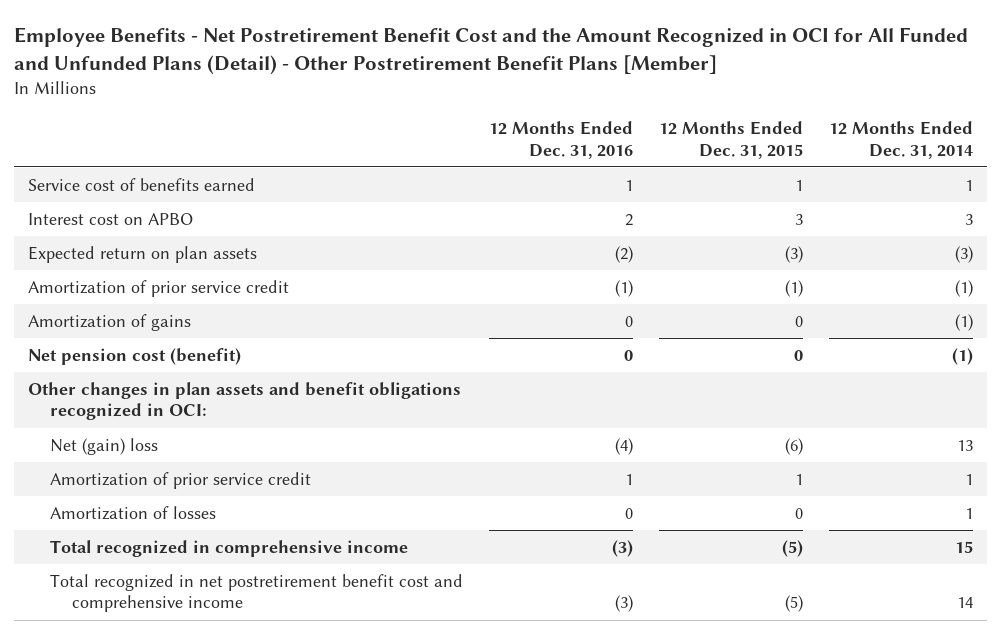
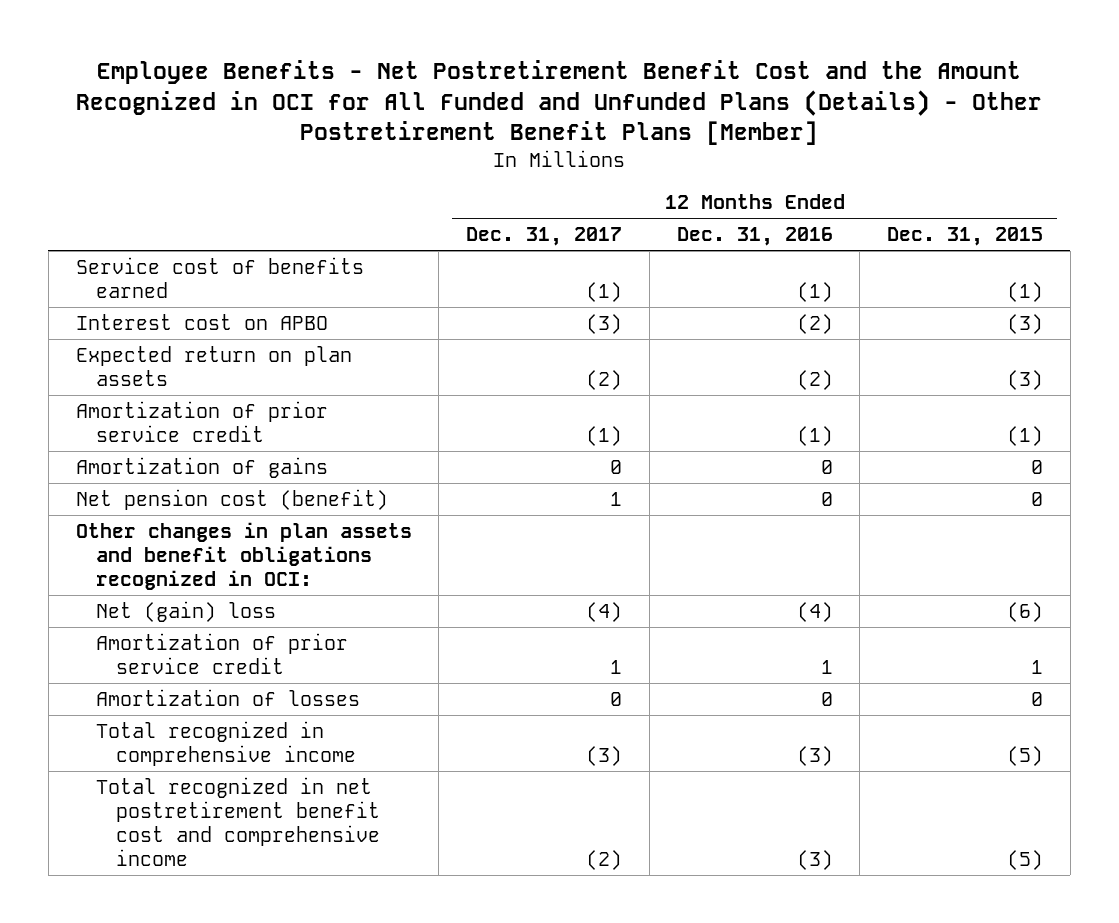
- Employee Benefits - Net Postretirement Benefit Cost and the Amount Recognized in OCI for All Funded and Unfunded Plans (Detail) - Other Postretirement Benefit Plans [Member]
+ Employee Benefits - Net Postretirement Benefit Cost and the Amount Recognized in OCI for All Funded and Unfunded Plans (Details) - Other Postretirement Benefit Plans [Member]
- | 12 Months Ended Dec. 31, 2016 | 12 Months Ended Dec. 31, 2015 | 12 Months Ended Dec. 31, 2014
+ | 12 Months Ended Dec. 31, 2017 | 12 Months Ended Dec. 31, 2016 | 12 Months Ended Dec. 31, 2015
- Service cost of benefits earned | 1 | 1 | 1
- Interest cost on APBO | 2 | 3 | 3
+ Service cost of benefits earned | (1) | (1) | (1)
+ Interest cost on APBO | (3) | (2) | (3)

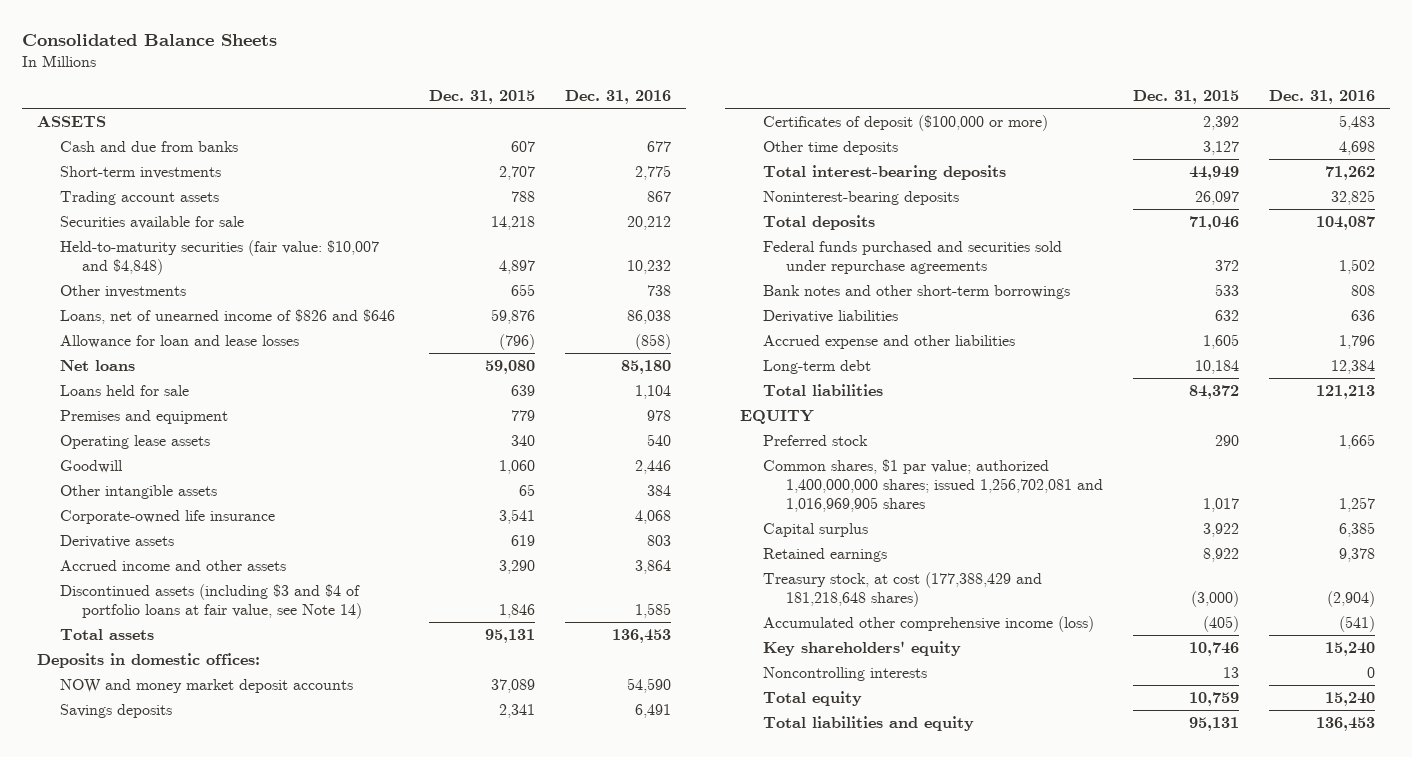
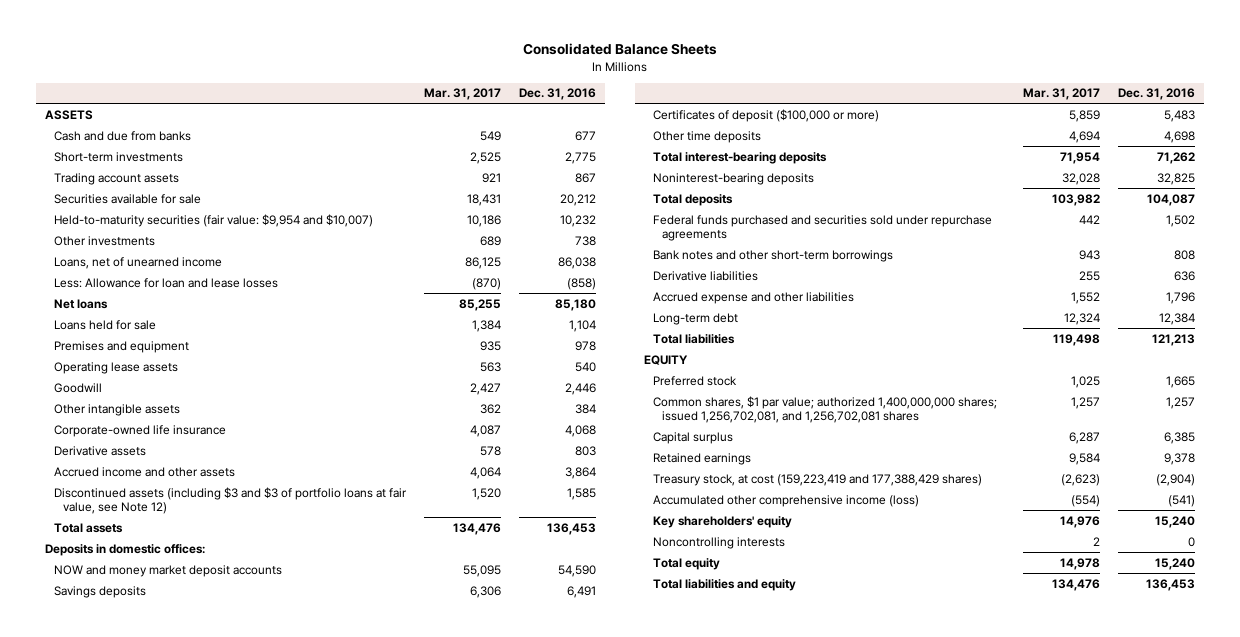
- | Dec. 31, 2015 | Dec. 31, 2016
+ | Mar. 31, 2017 | Dec. 31, 2016
- Held-to-maturity securities (fair value: $10,007 and $4,848) | 4,897 | 10,232
+ Held-to-maturity securities (fair value: $9,954 and $10,007) | 10,186 | 10,232
- Loans, net of unearned income of $826 and $646 | 59,876 | 86,038
- Allowance for loan and lease losses | (796) | (858)
+ Loans, net of unearned income | 86,125 | 86,038
+ Less: Allowance for loan and lease losses | (870) | (858)
- Discontinued assets (including $3 and $4 of portfolio loans at fair value, see Note 14) | 1,846 | 1,585
+ Discontinued assets (including $3 and $3 of portfolio loans at fair value, see Note 12) | 1,520 | 1,585
- Common shares, $1 par value; authorized 1,400,000,000 shares; issued 1,256,702,081 and 1,016,969,905 shares | 1,017 | 1,257
+ Common shares, $1 par value; authorized 1,400,000,000 shares; issued 1,256,702,081, and 1,256,702,081 shares | 1,257 | 1,257
- Treasury stock, at cost (177,388,429 and 181,218,648 shares) | (3,000) | (2,904)
+ Treasury stock, at cost (159,223,419 and 177,388,429 shares) | (2,623) | (2,904)

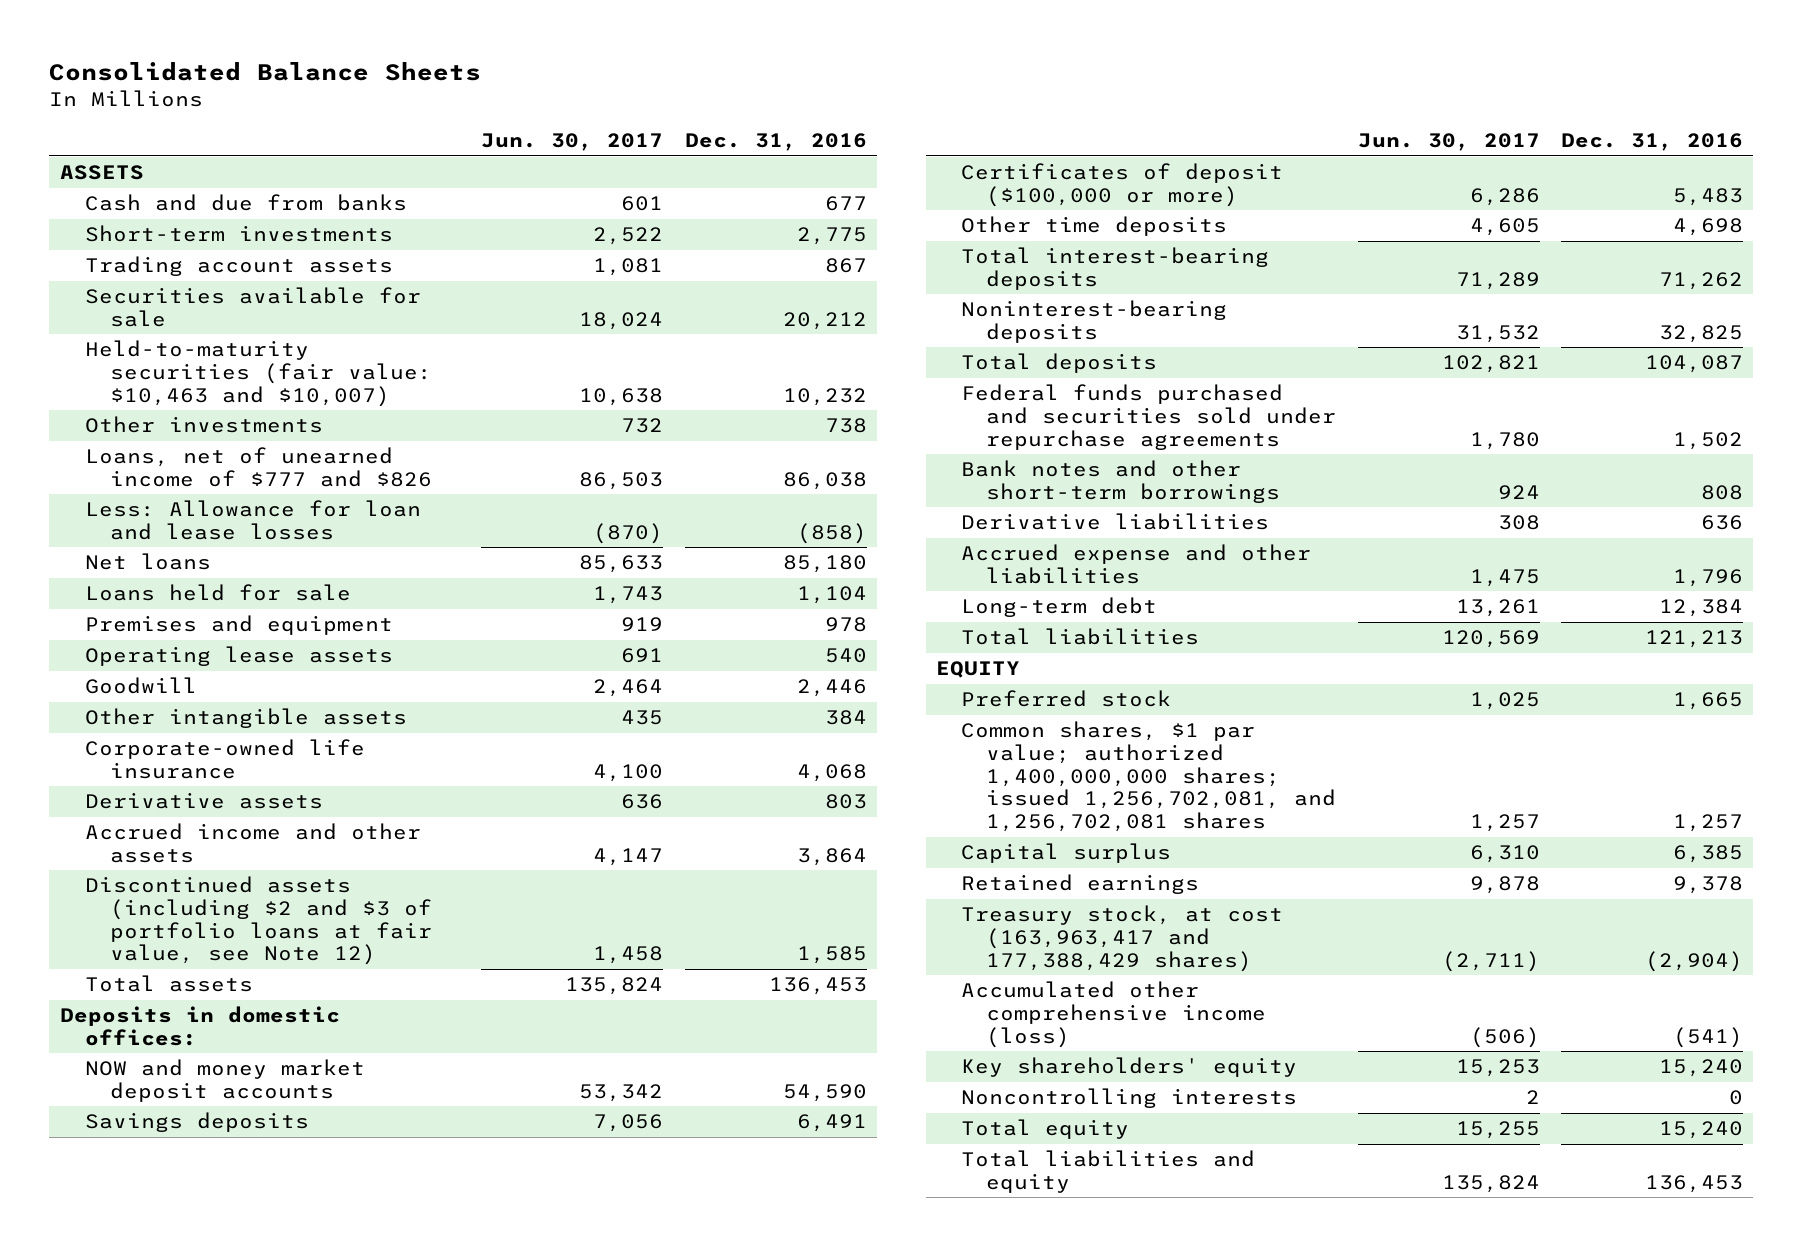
- | Mar. 31, 2017 | Dec. 31, 2016
+ | Jun. 30, 2017 | Dec. 31, 2016
- Held-to-maturity securities (fair value: $9,954 and $10,007) | 10,186 | 10,232
+ Held-to-maturity securities (fair value: $10,463 and $10,007) | 10,638 | 10,232
- Loans, net of unearned income | 86,125 | 86,038
+ Loans, net of unearned income of $777 and $826 | 86,503 | 86,038
- Discontinued assets (including $3 and $3 of portfolio loans at fair value, see Note 12) | 1,520 | 1,585
+ Discontinued assets (including $2 and $3 of portfolio loans at fair value, see Note 12) | 1,458 | 1,585
- Treasury stock, at cost (159,223,419 and 177,388,429 shares) | (2,623) | (2,904)
+ Treasury stock, at cost (163,963,417 and 177,388,429 shares) | (2,711) | (2,904)

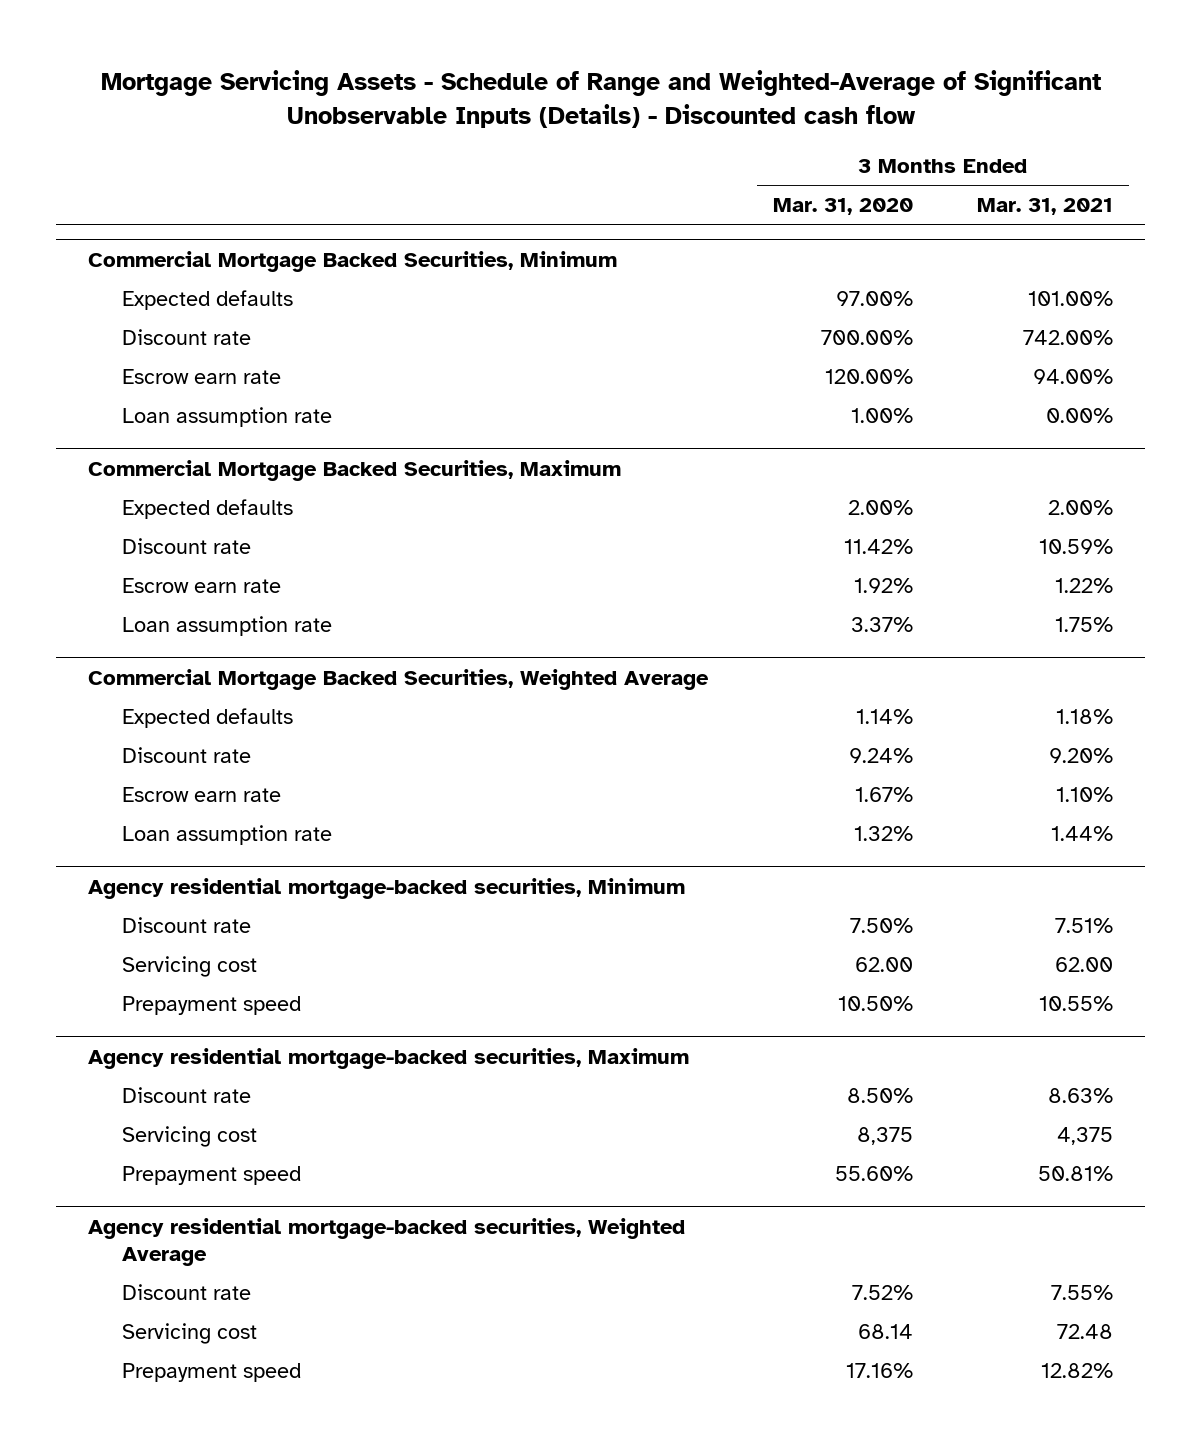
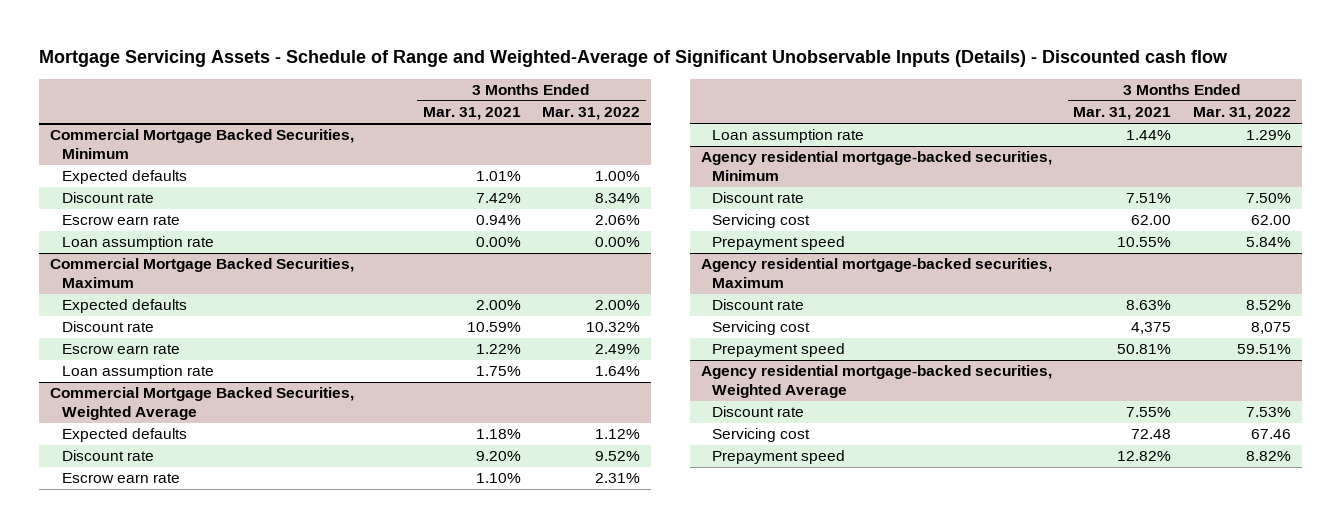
- | 3 Months Ended Mar. 31, 2020 | 3 Months Ended Mar. 31, 2021
+ | 3 Months Ended Mar. 31, 2021 | 3 Months Ended Mar. 31, 2022
@ Commercial Mortgage Backed Securities, Minimum
- Expected defaults | 97.00% | 101.00%
- Discount rate | 700.00% | 742.00%
- Escrow earn rate | 120.00% | 94.00%
+ Expected defaults | 1.01% | 1.00%
+ Discount rate | 7.42% | 8.34%
+ Escrow earn rate | 0.94% | 2.06%

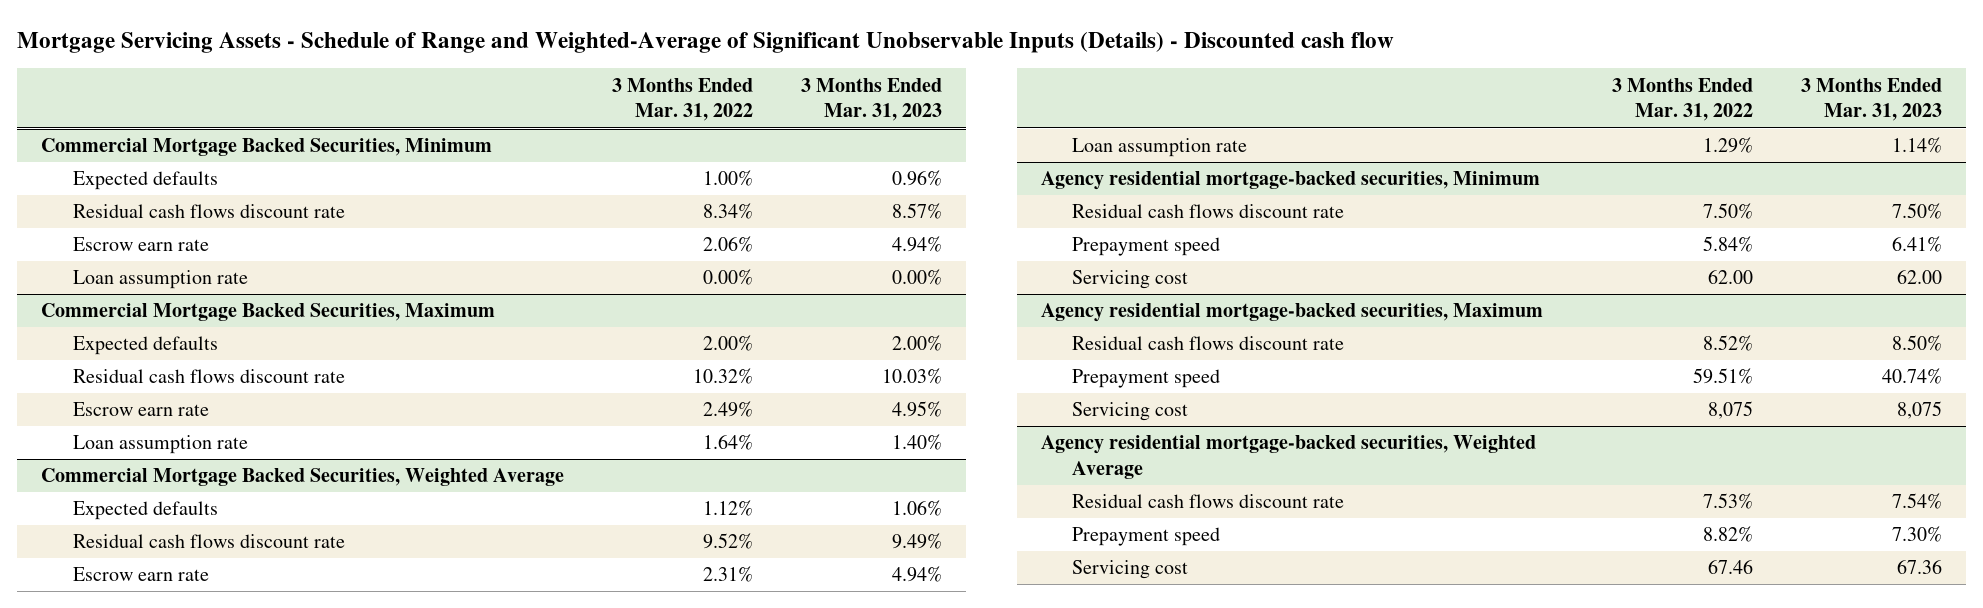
- | 3 Months Ended Mar. 31, 2021 | 3 Months Ended Mar. 31, 2022
+ | 3 Months Ended Mar. 31, 2022 | 3 Months Ended Mar. 31, 2023
@ Commercial Mortgage Backed Securities, Minimum
- Discount rate | 7.42% | 8.34%
+ Residual cash flows discount rate | 8.34% | 8.57%
@ Commercial Mortgage Backed Securities, Maximum
- Discount rate | 10.59% | 10.32%
+ Residual cash flows discount rate | 10.32% | 10.03%
@ Commercial Mortgage Backed Securities, Weighted Average
- Discount rate | 9.20% | 9.52%
+ Residual cash flows discount rate | 9.52% | 9.49%
@ Agency residential mortgage-backed securities, Minimum
- Discount rate | 7.51% | 7.50%
+ Residual cash flows discount rate | 7.50% | 7.50%
moved down: Servicing cost | 62.00 | 62.00
@ Agency residential mortgage-backed securities, Maximum
- Discount rate | 8.63% | 8.52%
+ Residual cash flows discount rate | 8.52% | 8.50%
moved down: Servicing cost | 8,075 | 8,075
@ Agency residential mortgage-backed securities, Weighted Average
- Discount rate | 7.55% | 7.53%
+ Residual cash flows discount rate | 7.53% | 7.54%
moved down: Servicing cost | 67.46 | 67.36

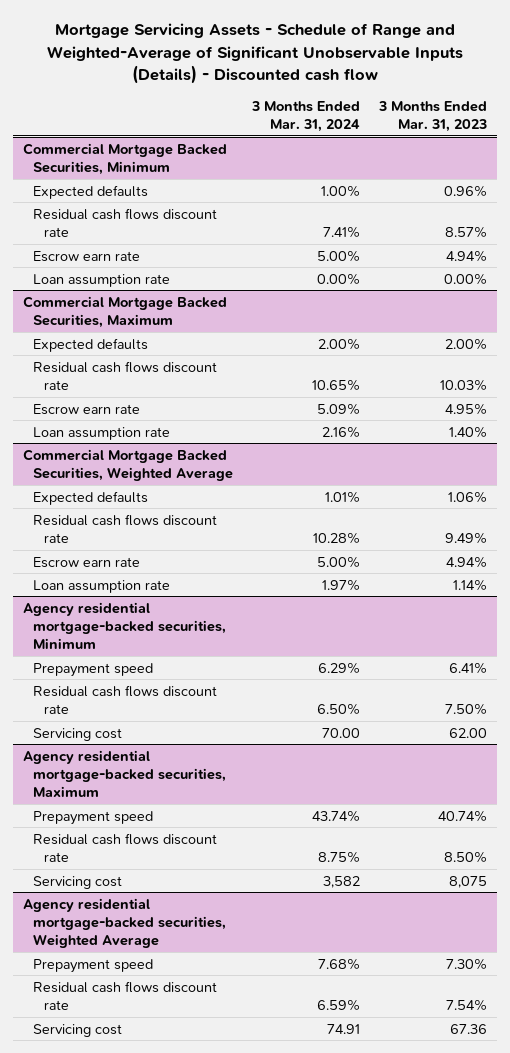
- | 3 Months Ended Mar. 31, 2022 | 3 Months Ended Mar. 31, 2023
+ | 3 Months Ended Mar. 31, 2024 | 3 Months Ended Mar. 31, 2023
@ Agency residential mortgage-backed securities, Minimum
moved down: Residual cash flows discount rate | 6.50% | 7.50%
@ Agency residential mortgage-backed securities, Maximum
moved down: Residual cash flows discount rate | 8.75% | 8.50%
@ Agency residential mortgage-backed securities, Weighted Average
moved down: Residual cash flows discount rate | 6.59% | 7.54%

